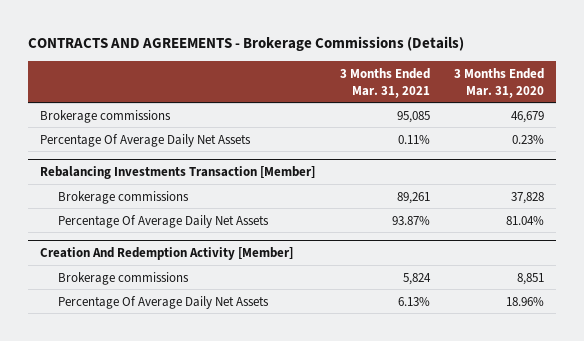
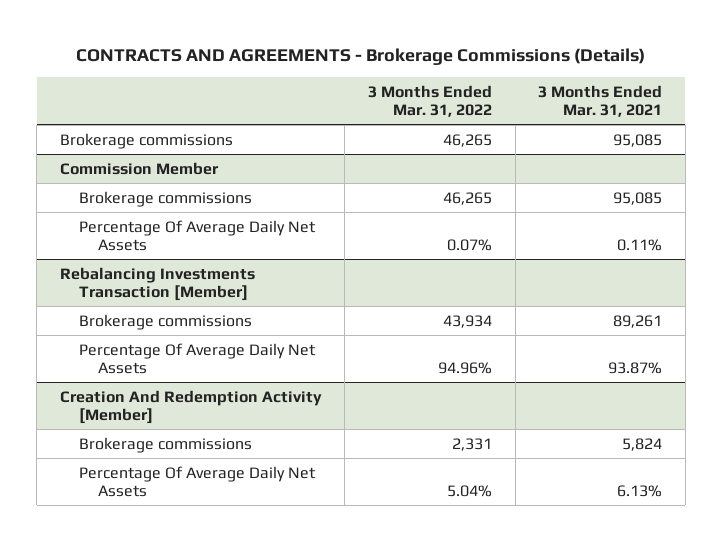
- | 3 Months Ended Mar. 31, 2021 | 3 Months Ended Mar. 31, 2020
+ | 3 Months Ended Mar. 31, 2022 | 3 Months Ended Mar. 31, 2021
+ Commission Member
+ Brokerage commissions | 46,265 | 95,085

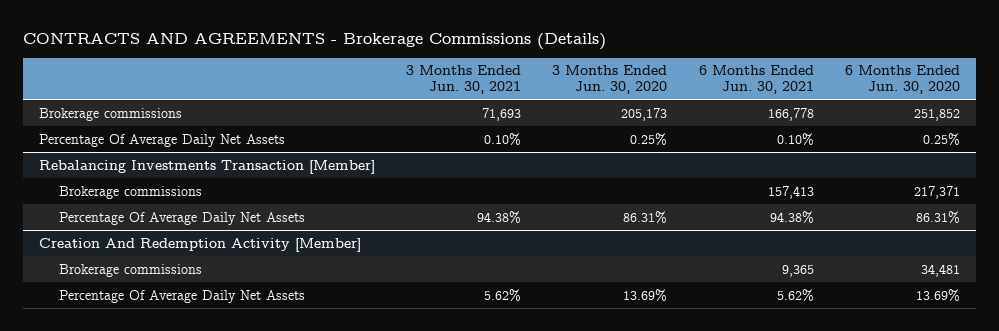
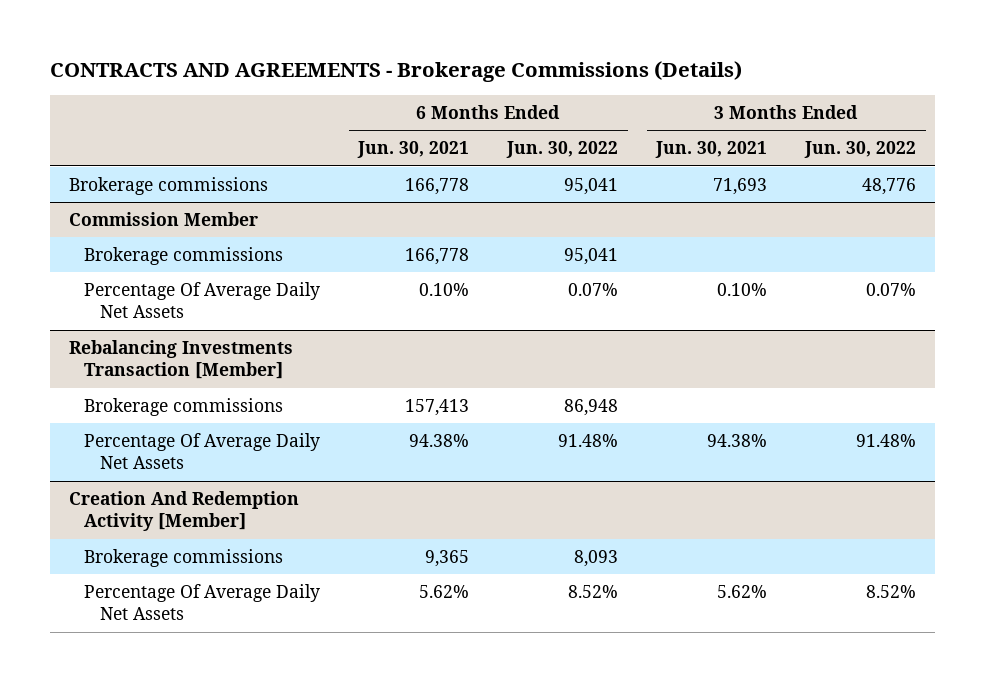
- | 3 Months Ended Jun. 30, 2021 | 3 Months Ended Jun. 30, 2020 | 6 Months Ended Jun. 30, 2021 | 6 Months Ended Jun. 30, 2020
+ | 6 Months Ended Jun. 30, 2021 | 6 Months Ended Jun. 30, 2022 | 3 Months Ended Jun. 30, 2021 | 3 Months Ended Jun. 30, 2022
+ Commission Member
+ Brokerage commissions | 166,778 | 95,041 | |

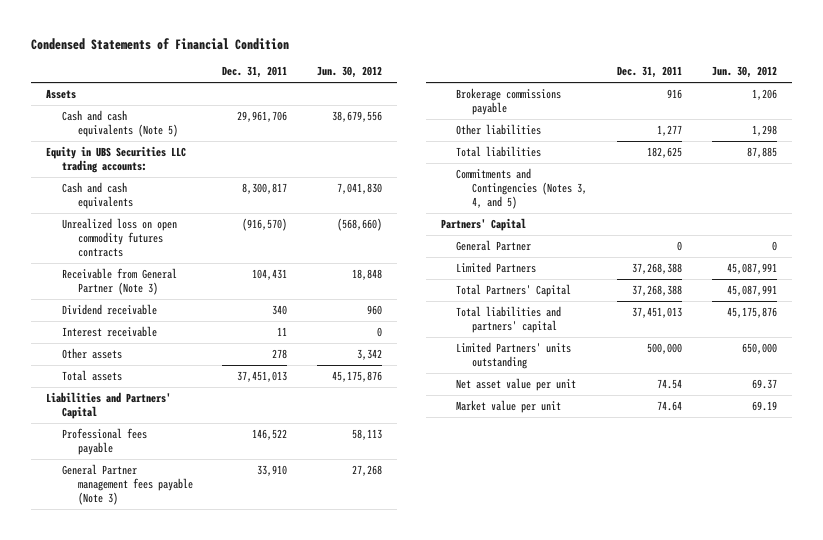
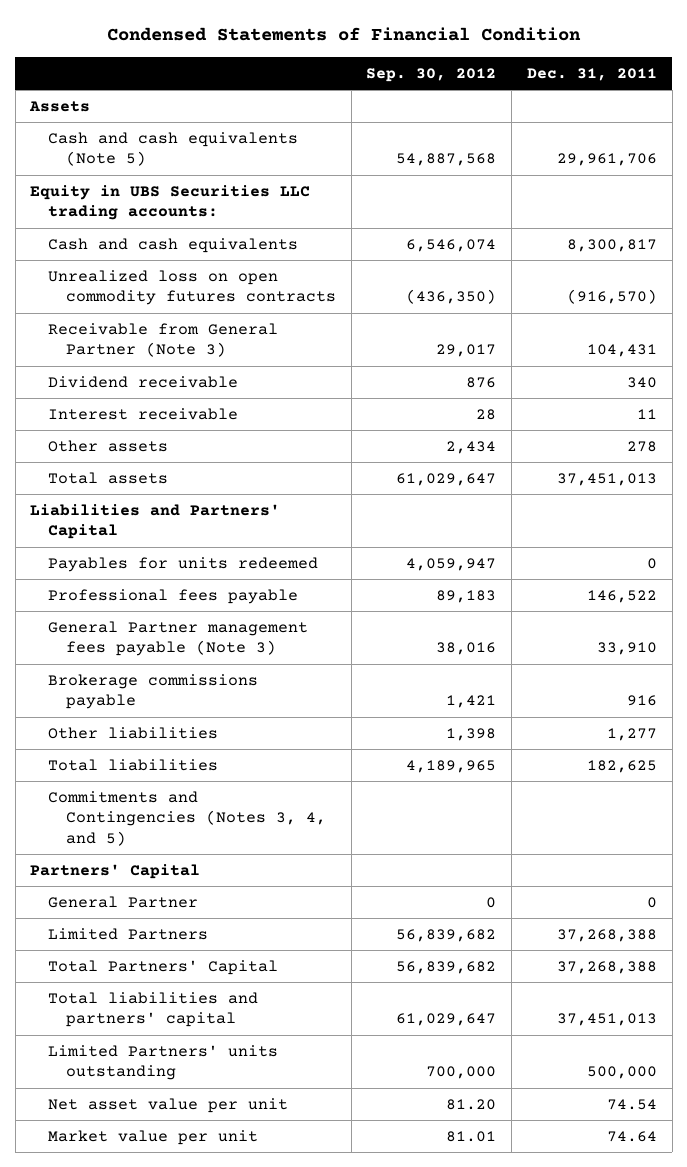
- | Dec. 31, 2011 | Jun. 30, 2012
+ | Sep. 30, 2012 | Dec. 31, 2011
+ Payables for units redeemed | 4,059,947 | 0

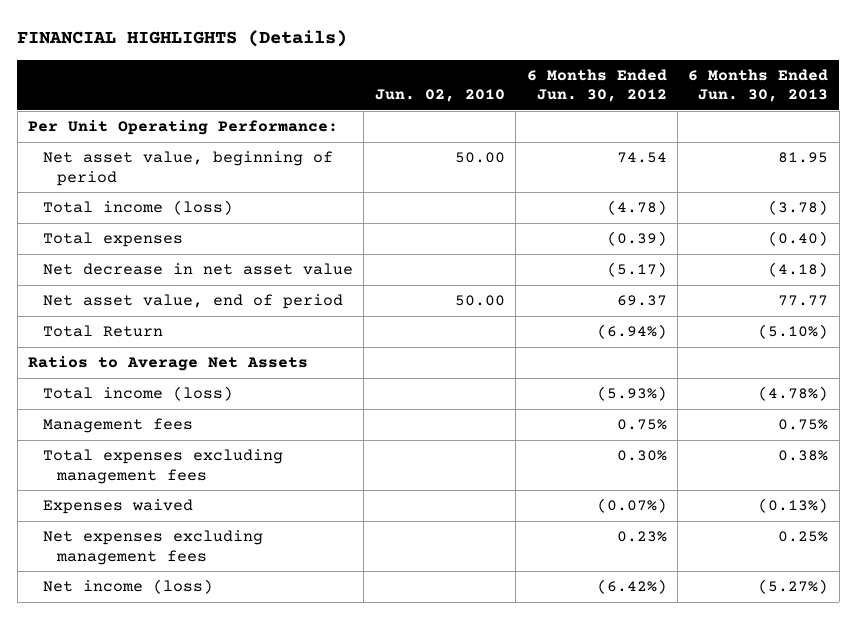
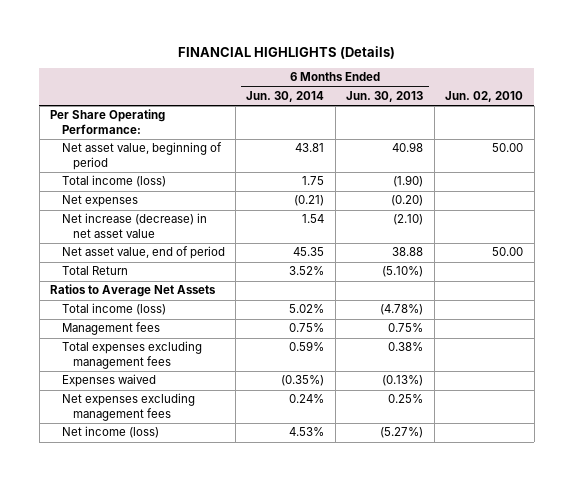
- | Jun. 02, 2010 | 6 Months Ended Jun. 30, 2012 | 6 Months Ended Jun. 30, 2013
+ | 6 Months Ended Jun. 30, 2014 | 6 Months Ended Jun. 30, 2013 | Jun. 02, 2010
- Per Unit Operating Performance:
- Net asset value, beginning of period | 50.00 | 74.54 | 81.95
- Total income (loss) | | (4.78) | (3.78)
- Total expenses | | (0.39) | (0.40)
- Net decrease in net asset value | | (5.17) | (4.18)
- Net asset value, end of period | 50.00 | 69.37 | 77.77
+ Per Share Operating Performance:
+ Net asset value, beginning of period | 43.81 | 40.98 | 50.00
+ Total income (loss) | 1.75 | (1.90) |
+ Net expenses | (0.21) | (0.20) |
+ Net increase (decrease) in net asset value | 1.54 | (2.10) |
+ Net asset value, end of period | 45.35 | 38.88 | 50.00

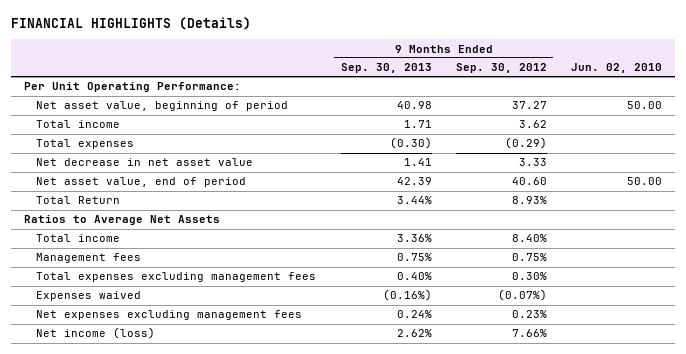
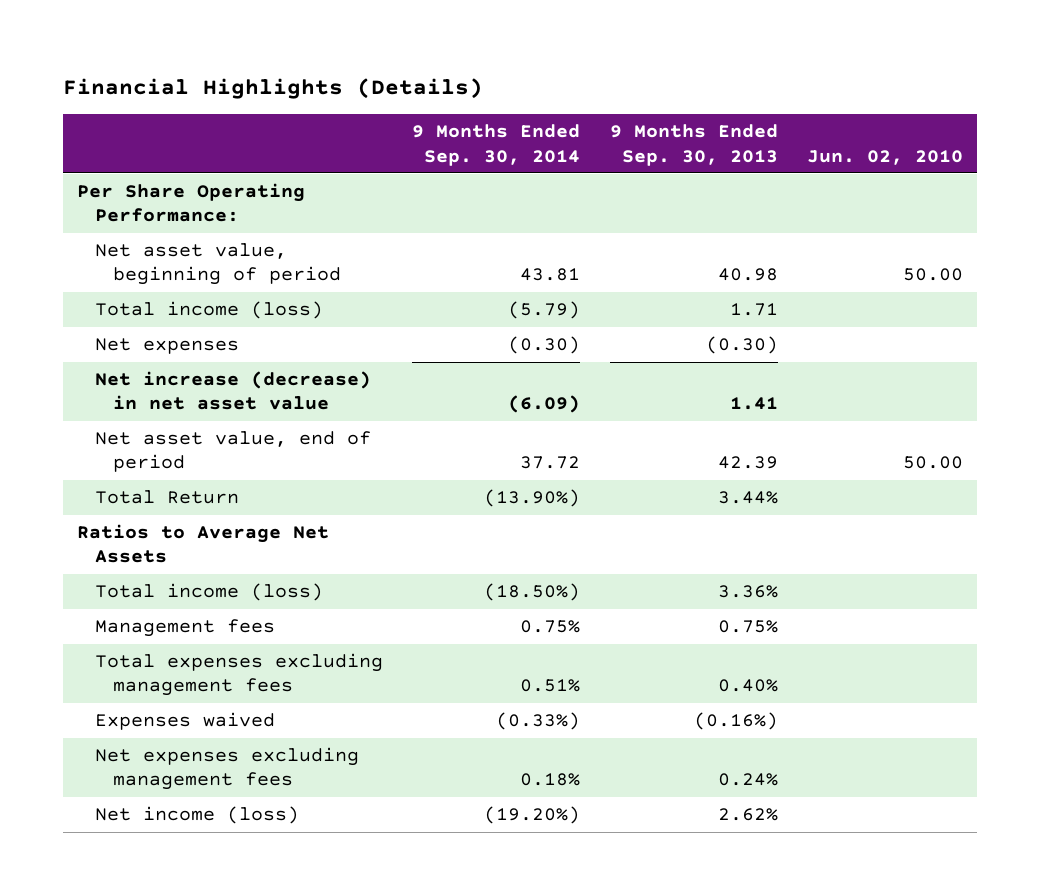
- FINANCIAL HIGHLIGHTS (Details)
+ Financial Highlights (Details)
- | 9 Months Ended Sep. 30, 2013 | 9 Months Ended Sep. 30, 2012 | Jun. 02, 2010
+ | 9 Months Ended Sep. 30, 2014 | 9 Months Ended Sep. 30, 2013 | Jun. 02, 2010
- Per Unit Operating Performance:
+ Per Share Operating Performance:
- Total income | 1.71 | 3.62 |
- Total expenses | (0.30) | (0.29) |
- Net decrease in net asset value | 1.41 | 3.33 |
+ Total income (loss) | (5.79) | 1.71 |
+ Net expenses | (0.30) | (0.30) |
+ Net increase (decrease) in net asset value | (6.09) | 1.41 |
- Total income | 3.36% | 8.40% |
+ Total income (loss) | (18.50%) | 3.36% |

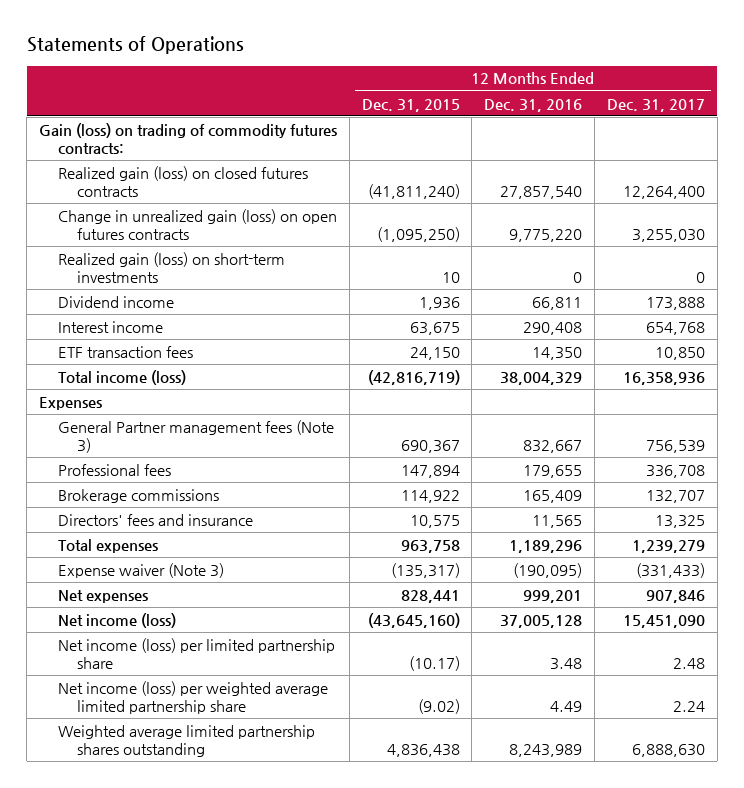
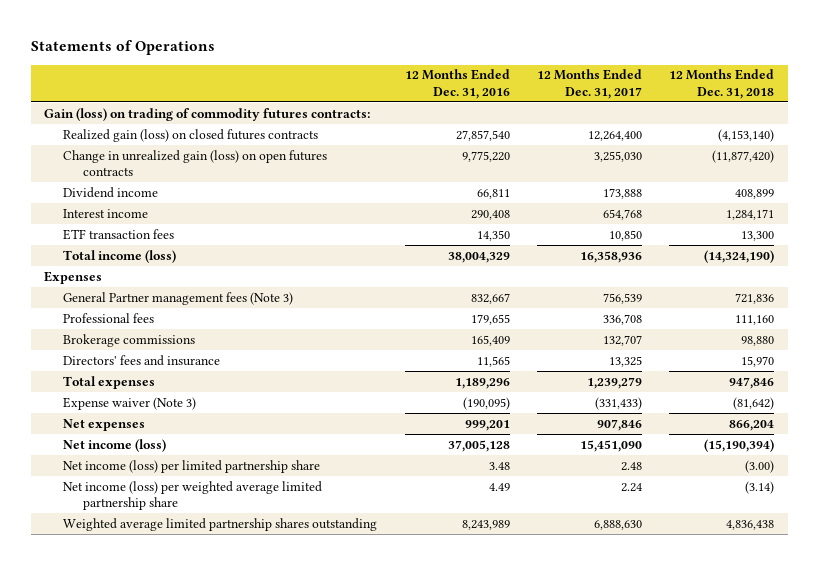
- | 12 Months Ended Dec. 31, 2015 | 12 Months Ended Dec. 31, 2016 | 12 Months Ended Dec. 31, 2017
+ | 12 Months Ended Dec. 31, 2016 | 12 Months Ended Dec. 31, 2017 | 12 Months Ended Dec. 31, 2018
- Realized gain (loss) on short-term investments | 10 | 0 | 0

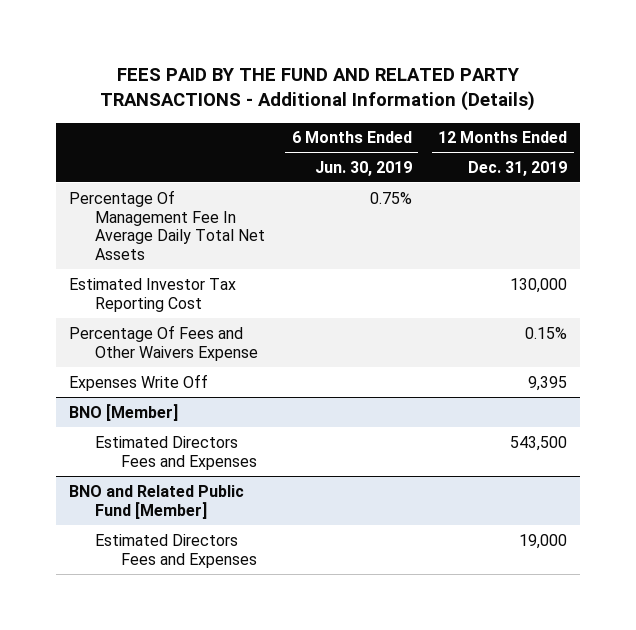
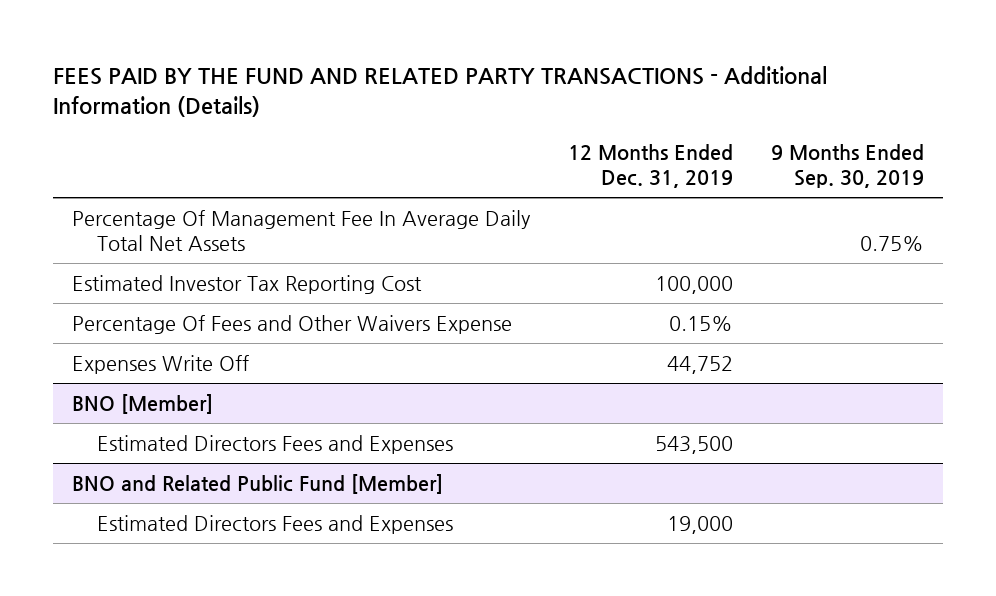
- | 6 Months Ended Jun. 30, 2019 | 12 Months Ended Dec. 31, 2019
+ | 12 Months Ended Dec. 31, 2019 | 9 Months Ended Sep. 30, 2019
- Estimated Investor Tax Reporting Cost | | 130,000
+ Estimated Investor Tax Reporting Cost | 100,000 |
- Expenses Write Off | | 9,395
+ Expenses Write Off | 44,752 |

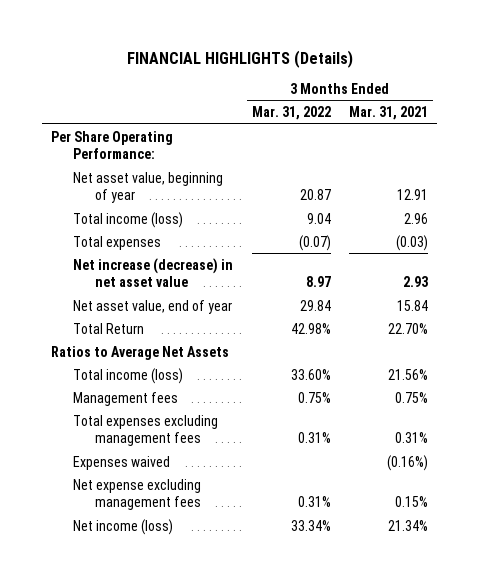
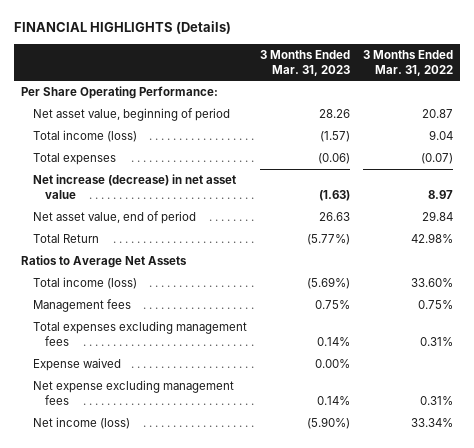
- | 3 Months Ended Mar. 31, 2022 | 3 Months Ended Mar. 31, 2021
+ | 3 Months Ended Mar. 31, 2023 | 3 Months Ended Mar. 31, 2022
- Net asset value, beginning of year | 20.87 | 12.91
+ Net asset value, beginning of period | 28.26 | 20.87
- Net asset value, end of year | 29.84 | 15.84
+ Net asset value, end of period | 26.63 | 29.84
- Expenses waived | | (0.16%)
+ Expense waived | 0.00% |

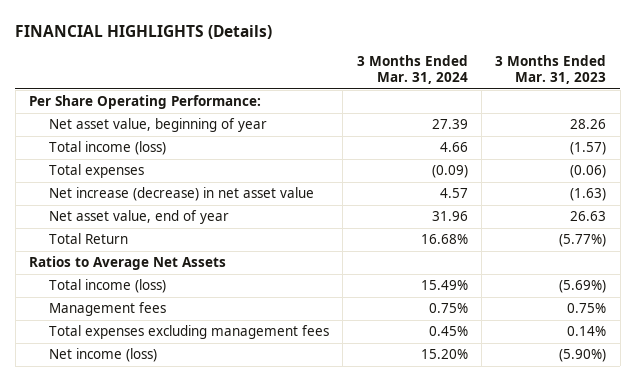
- | 3 Months Ended Mar. 31, 2023 | 3 Months Ended Mar. 31, 2022
+ | 3 Months Ended Mar. 31, 2024 | 3 Months Ended Mar. 31, 2023
- Net asset value, beginning of period | 28.26 | 20.87
+ Net asset value, beginning of year | 27.39 | 28.26
- Net asset value, end of period | 26.63 | 29.84
+ Net asset value, end of year | 31.96 | 26.63
- Expense waived | 0.00% |
- Net expense excluding management fees | 0.14% | 0.31%

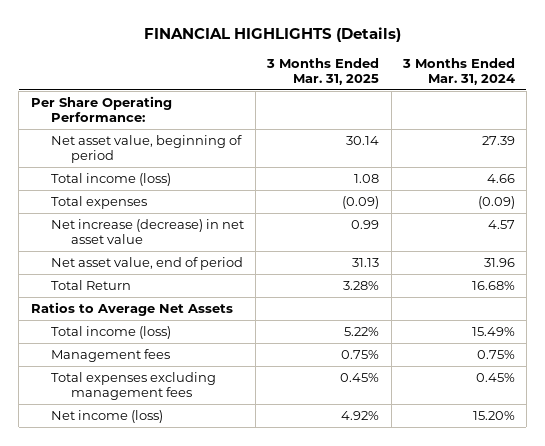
- | 3 Months Ended Mar. 31, 2024 | 3 Months Ended Mar. 31, 2023
+ | 3 Months Ended Mar. 31, 2025 | 3 Months Ended Mar. 31, 2024
- Net asset value, beginning of year | 27.39 | 28.26
+ Net asset value, beginning of period | 30.14 | 27.39
- Net asset value, end of year | 31.96 | 26.63
+ Net asset value, end of period | 31.13 | 31.96

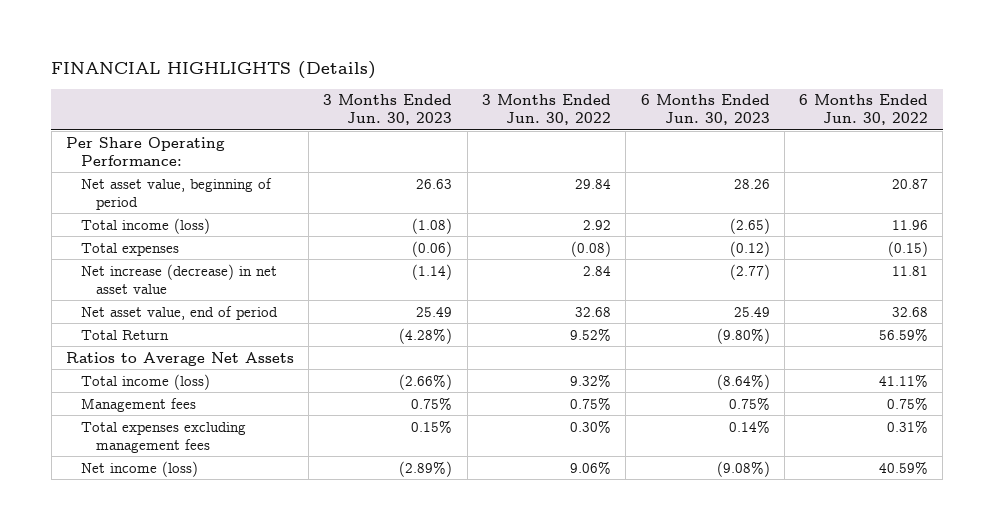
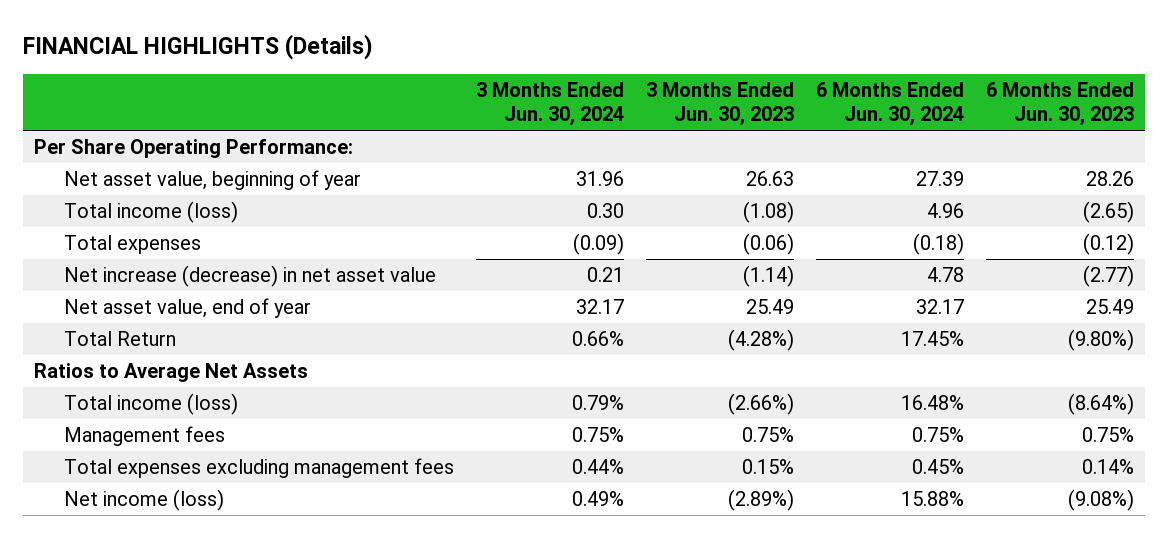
- | 3 Months Ended Jun. 30, 2023 | 3 Months Ended Jun. 30, 2022 | 6 Months Ended Jun. 30, 2023 | 6 Months Ended Jun. 30, 2022
+ | 3 Months Ended Jun. 30, 2024 | 3 Months Ended Jun. 30, 2023 | 6 Months Ended Jun. 30, 2024 | 6 Months Ended Jun. 30, 2023
- Net asset value, beginning of period | 26.63 | 29.84 | 28.26 | 20.87
+ Net asset value, beginning of year | 31.96 | 26.63 | 27.39 | 28.26
- Net asset value, end of period | 25.49 | 32.68 | 25.49 | 32.68
+ Net asset value, end of year | 32.17 | 25.49 | 32.17 | 25.49

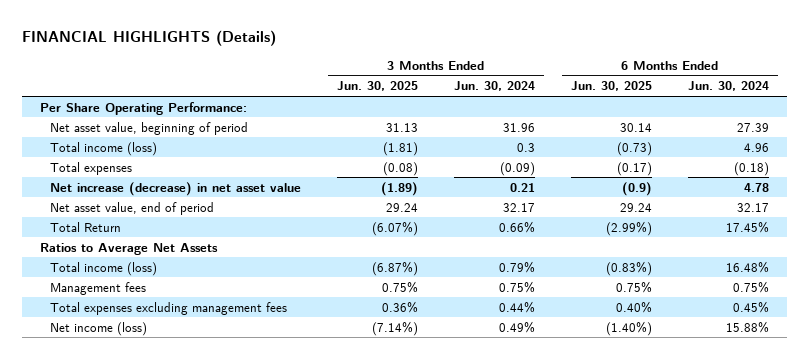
- | 3 Months Ended Jun. 30, 2024 | 3 Months Ended Jun. 30, 2023 | 6 Months Ended Jun. 30, 2024 | 6 Months Ended Jun. 30, 2023
+ | 3 Months Ended Jun. 30, 2025 | 3 Months Ended Jun. 30, 2024 | 6 Months Ended Jun. 30, 2025 | 6 Months Ended Jun. 30, 2024
- Net asset value, beginning of year | 31.96 | 26.63 | 27.39 | 28.26
- Total income (loss) | 0.30 | (1.08) | 4.96 | (2.65)
+ Net asset value, beginning of period | 31.13 | 31.96 | 30.14 | 27.39
+ Total income (loss) | (1.81) | 0.3 | (0.73) | 4.96
- Net asset value, end of year | 32.17 | 25.49 | 32.17 | 25.49
+ Net asset value, end of period | 29.24 | 32.17 | 29.24 | 32.17

